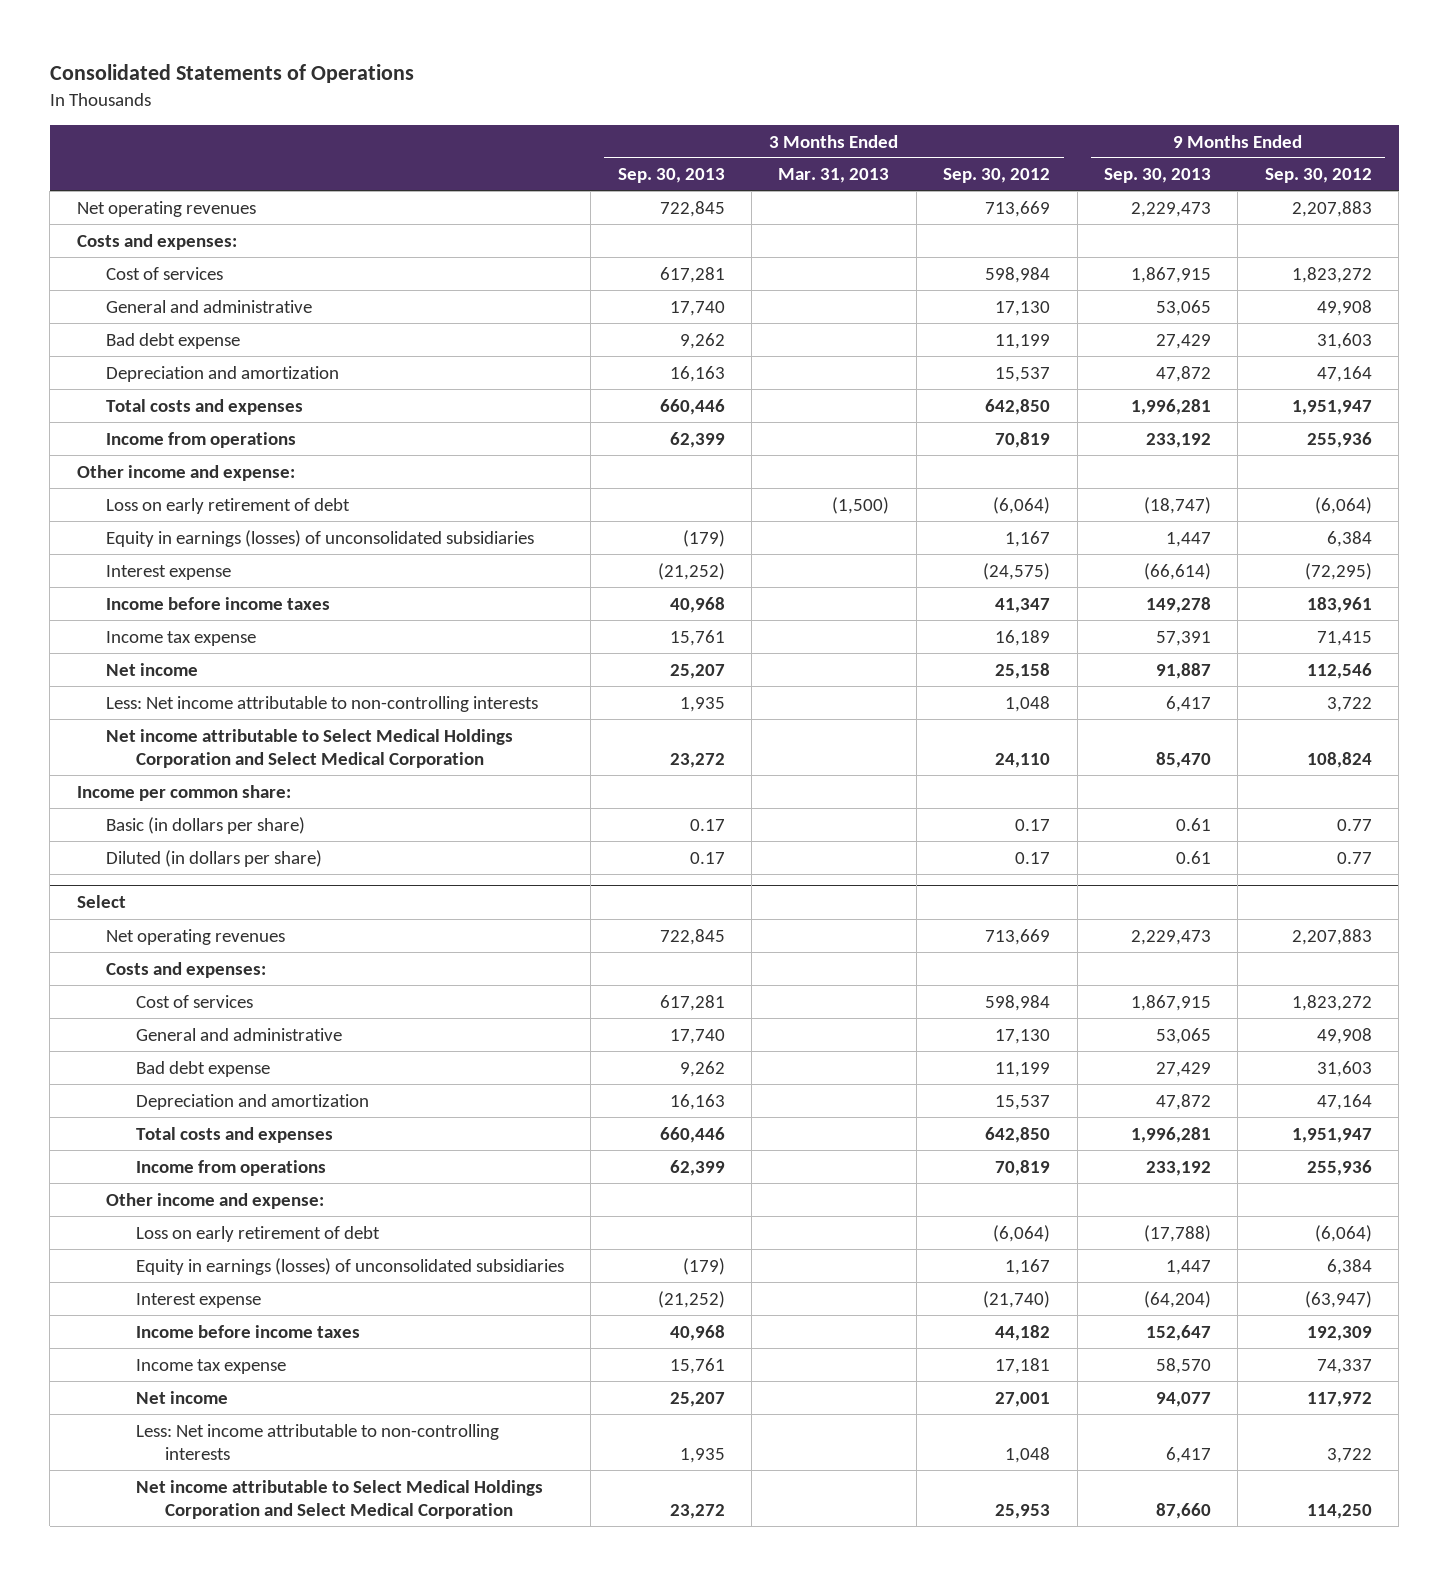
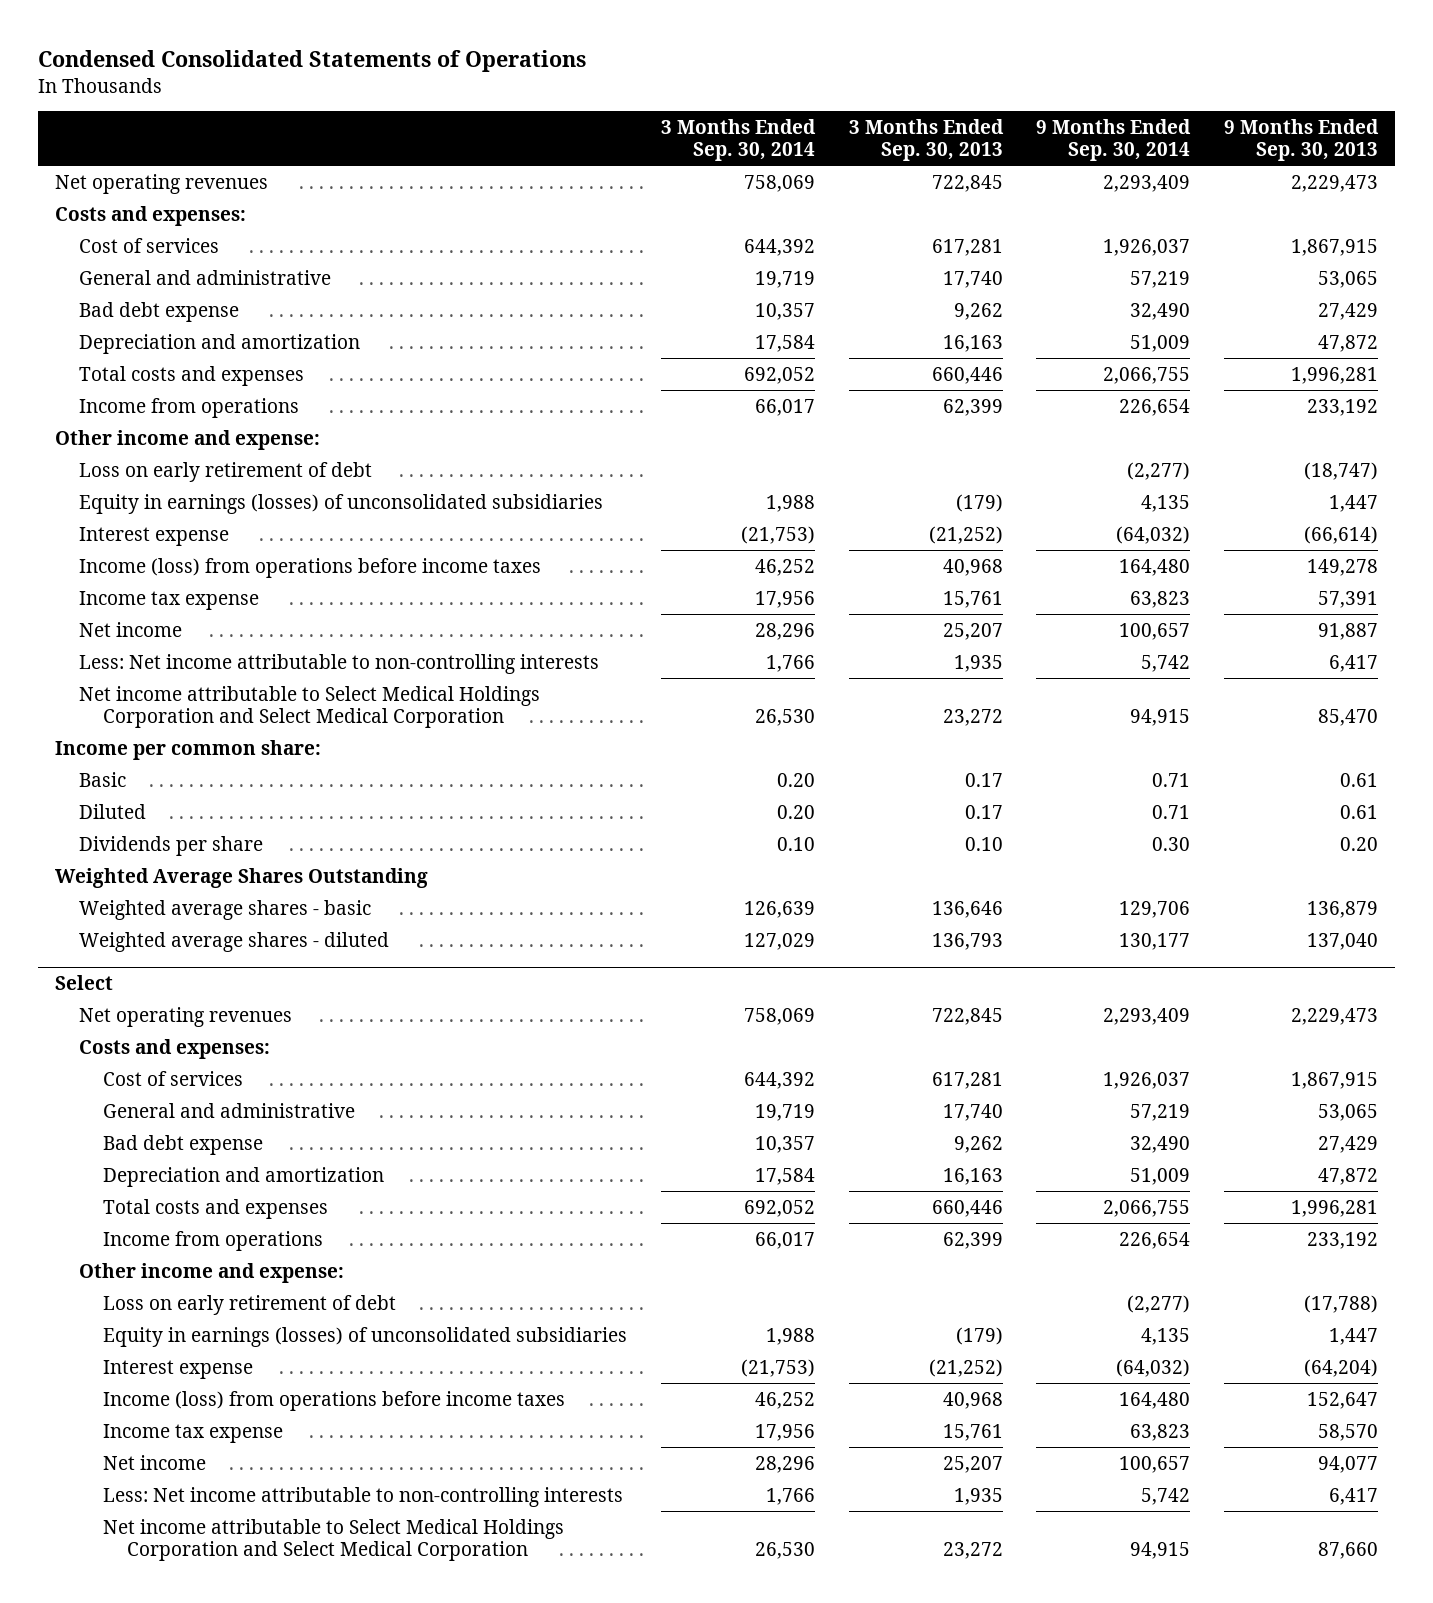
- Consolidated Statements of Operations
+ Condensed Consolidated Statements of Operations
- | 3 Months Ended Sep. 30, 2013 | 3 Months Ended Mar. 31, 2013 | 3 Months Ended Sep. 30, 2012 | 9 Months Ended Sep. 30, 2013 | 9 Months Ended Sep. 30, 2012
+ | 3 Months Ended Sep. 30, 2014 | 3 Months Ended Sep. 30, 2013 | 9 Months Ended Sep. 30, 2014 | 9 Months Ended Sep. 30, 2013
- Income before income taxes | 40,968 | | 41,347 | 149,278 | 183,961
+ Income (loss) from operations before income taxes | 46,252 | 40,968 | 164,480 | 149,278
- Basic (in dollars per share) | 0.17 | | 0.17 | 0.61 | 0.77
- Diluted (in dollars per share) | 0.17 | | 0.17 | 0.61 | 0.77
+ Basic | 0.20 | 0.17 | 0.71 | 0.61
+ Diluted | 0.20 | 0.17 | 0.71 | 0.61
+ Dividends per share | 0.10 | 0.10 | 0.30 | 0.20
+ Weighted Average Shares Outstanding
+ Weighted average shares - basic | 126,639 | 136,646 | 129,706 | 136,879
+ Weighted average shares - diluted | 127,029 | 136,793 | 130,177 | 137,040
@ Select
- Income before income taxes | 40,968 | | 44,182 | 152,647 | 192,309
+ Income (loss) from operations before income taxes | 46,252 | 40,968 | 164,480 | 152,647

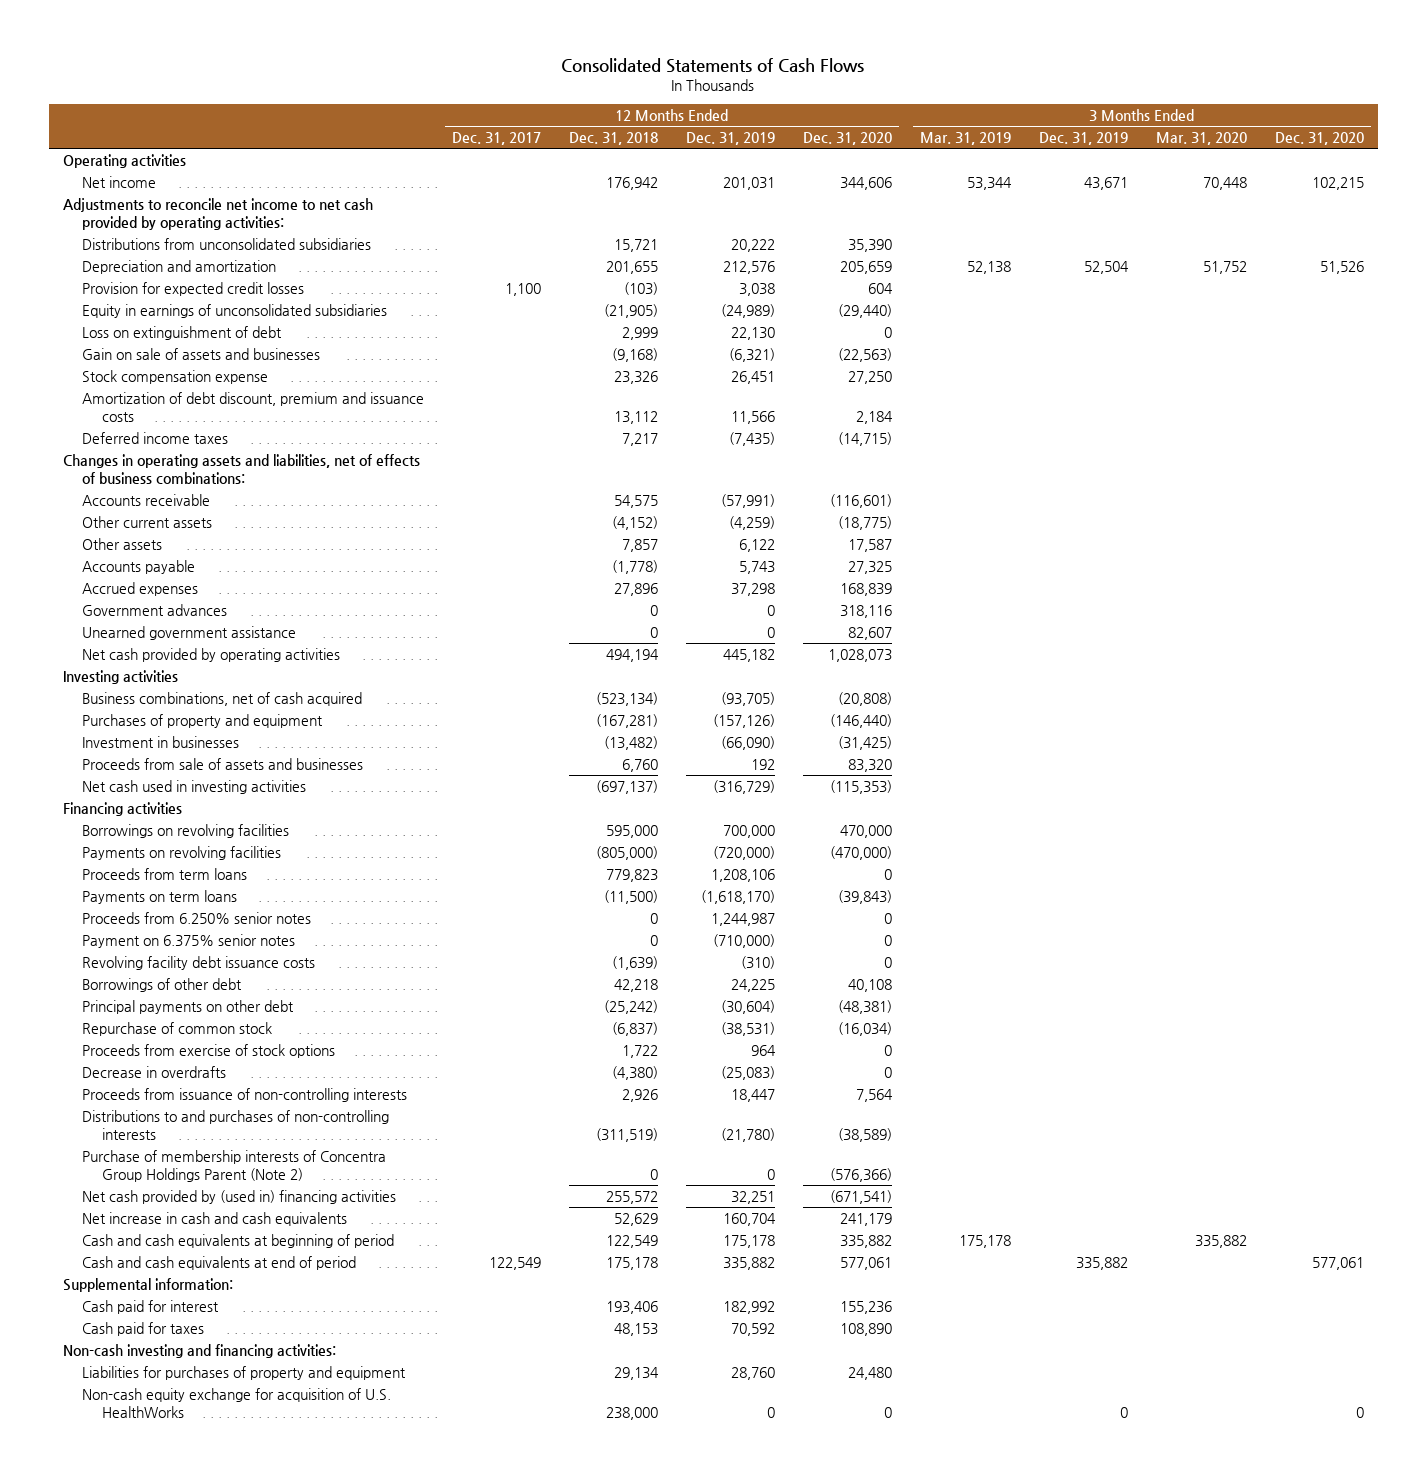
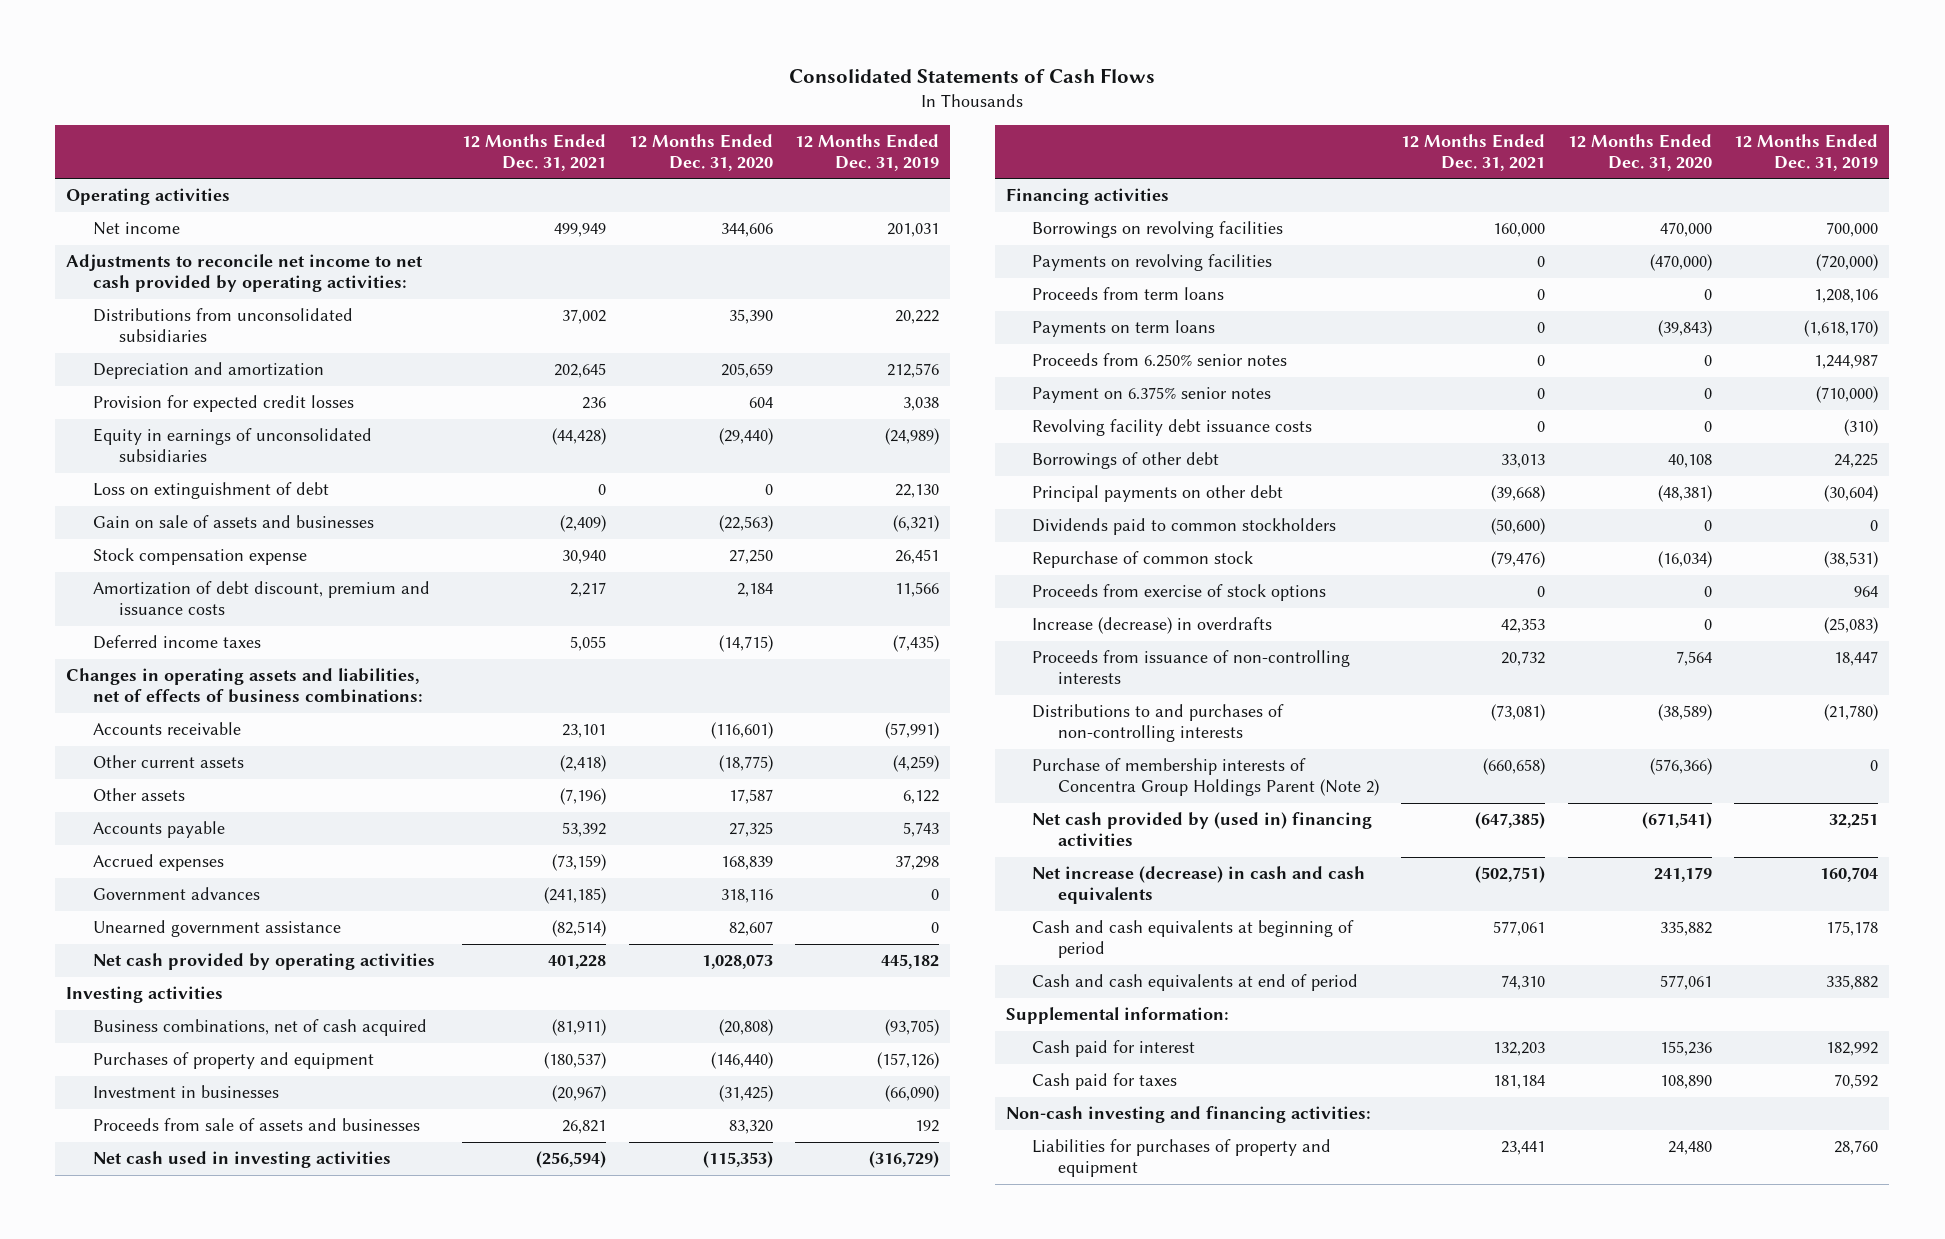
- | 12 Months Ended Dec. 31, 2017 | 12 Months Ended Dec. 31, 2018 | 12 Months Ended Dec. 31, 2019 | 12 Months Ended Dec. 31, 2020 | 3 Months Ended Mar. 31, 2019 | 3 Months Ended Dec. 31, 2019 | 3 Months Ended Mar. 31, 2020 | 3 Months Ended Dec. 31, 2020
+ | 12 Months Ended Dec. 31, 2021 | 12 Months Ended Dec. 31, 2020 | 12 Months Ended Dec. 31, 2019
+ Dividends paid to common stockholders | (50,600) | 0 | 0
- Decrease in overdrafts | | (4,380) | (25,083) | 0 | | | |
+ Increase (decrease) in overdrafts | 42,353 | 0 | (25,083)
- Net increase in cash and cash equivalents | | 52,629 | 160,704 | 241,179 | | | |
+ Net increase (decrease) in cash and cash equivalents | (502,751) | 241,179 | 160,704
- Non-cash equity exchange for acquisition of U.S. HealthWorks | | 238,000 | 0 | 0 | | 0 | | 0

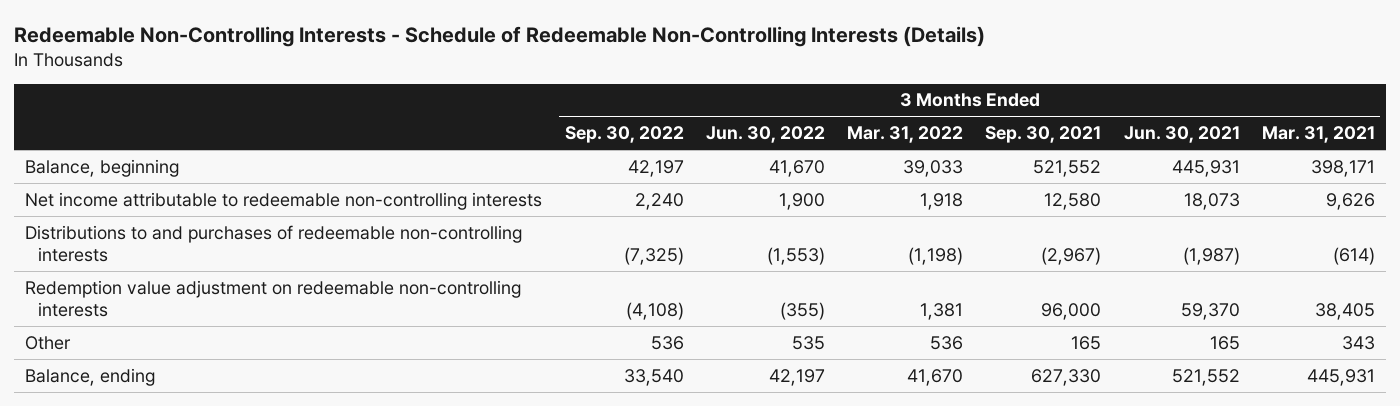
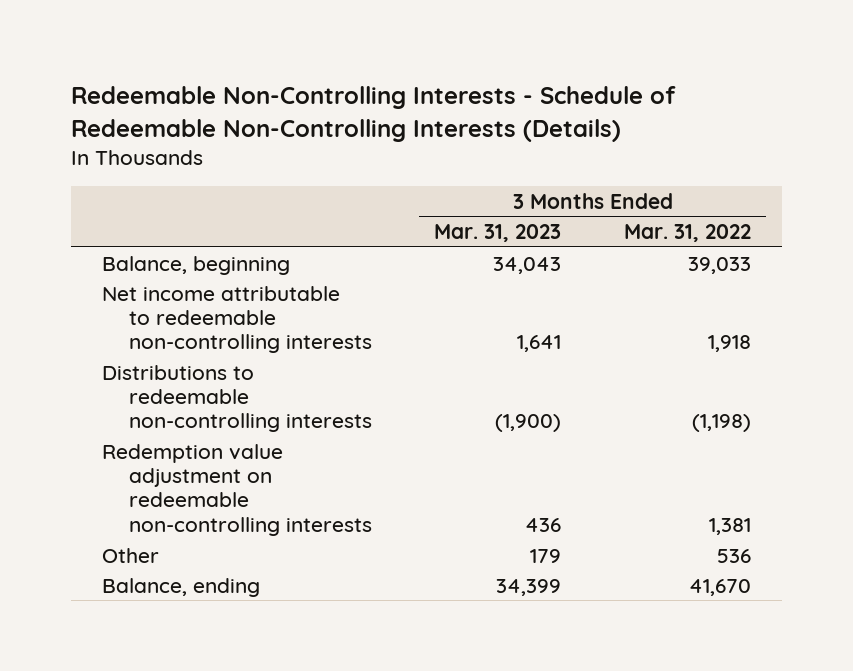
- | 3 Months Ended Sep. 30, 2022 | 3 Months Ended Jun. 30, 2022 | 3 Months Ended Mar. 31, 2022 | 3 Months Ended Sep. 30, 2021 | 3 Months Ended Jun. 30, 2021 | 3 Months Ended Mar. 31, 2021
+ | 3 Months Ended Mar. 31, 2023 | 3 Months Ended Mar. 31, 2022
- Distributions to and purchases of redeemable non-controlling interests | (7,325) | (1,553) | (1,198) | (2,967) | (1,987) | (614)
+ Distributions to redeemable non-controlling interests | (1,900) | (1,198)

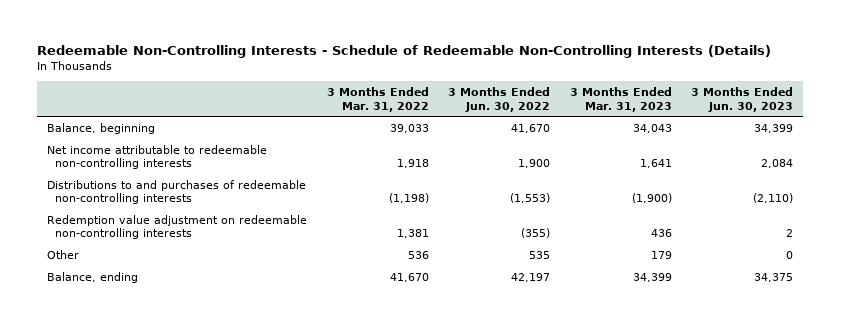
- | 3 Months Ended Mar. 31, 2023 | 3 Months Ended Mar. 31, 2022
+ | 3 Months Ended Mar. 31, 2022 | 3 Months Ended Jun. 30, 2022 | 3 Months Ended Mar. 31, 2023 | 3 Months Ended Jun. 30, 2023
- Distributions to redeemable non-controlling interests | (1,900) | (1,198)
+ Distributions to and purchases of redeemable non-controlling interests | (1,198) | (1,553) | (1,900) | (2,110)

